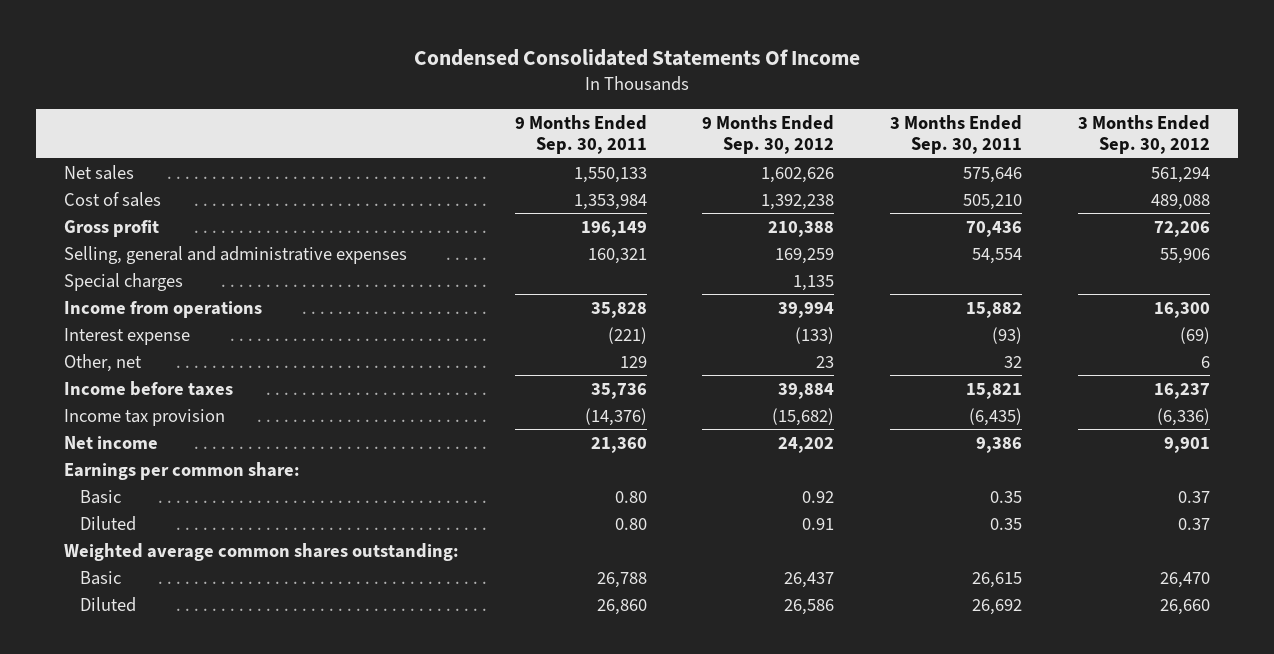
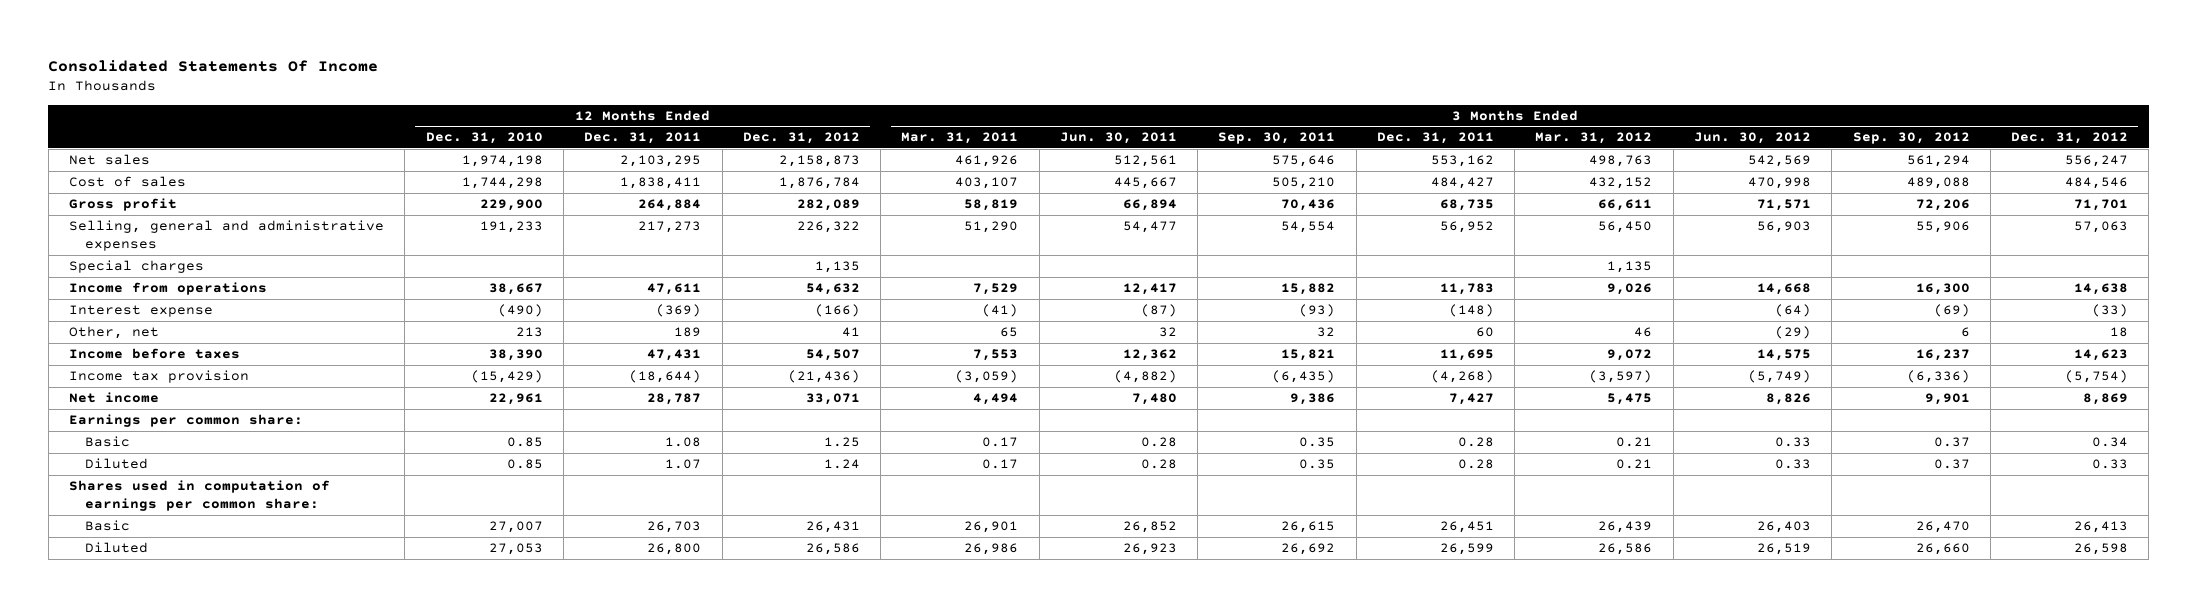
- Condensed Consolidated Statements Of Income
+ Consolidated Statements Of Income
- | 9 Months Ended Sep. 30, 2011 | 9 Months Ended Sep. 30, 2012 | 3 Months Ended Sep. 30, 2011 | 3 Months Ended Sep. 30, 2012
+ | 12 Months Ended Dec. 31, 2010 | 12 Months Ended Dec. 31, 2011 | 12 Months Ended Dec. 31, 2012 | 3 Months Ended Mar. 31, 2011 | 3 Months Ended Jun. 30, 2011 | 3 Months Ended Sep. 30, 2011 | 3 Months Ended Dec. 31, 2011 | 3 Months Ended Mar. 31, 2012 | 3 Months Ended Jun. 30, 2012 | 3 Months Ended Sep. 30, 2012 | 3 Months Ended Dec. 31, 2012
- Weighted average common shares outstanding:
+ Shares used in computation of earnings per common share:

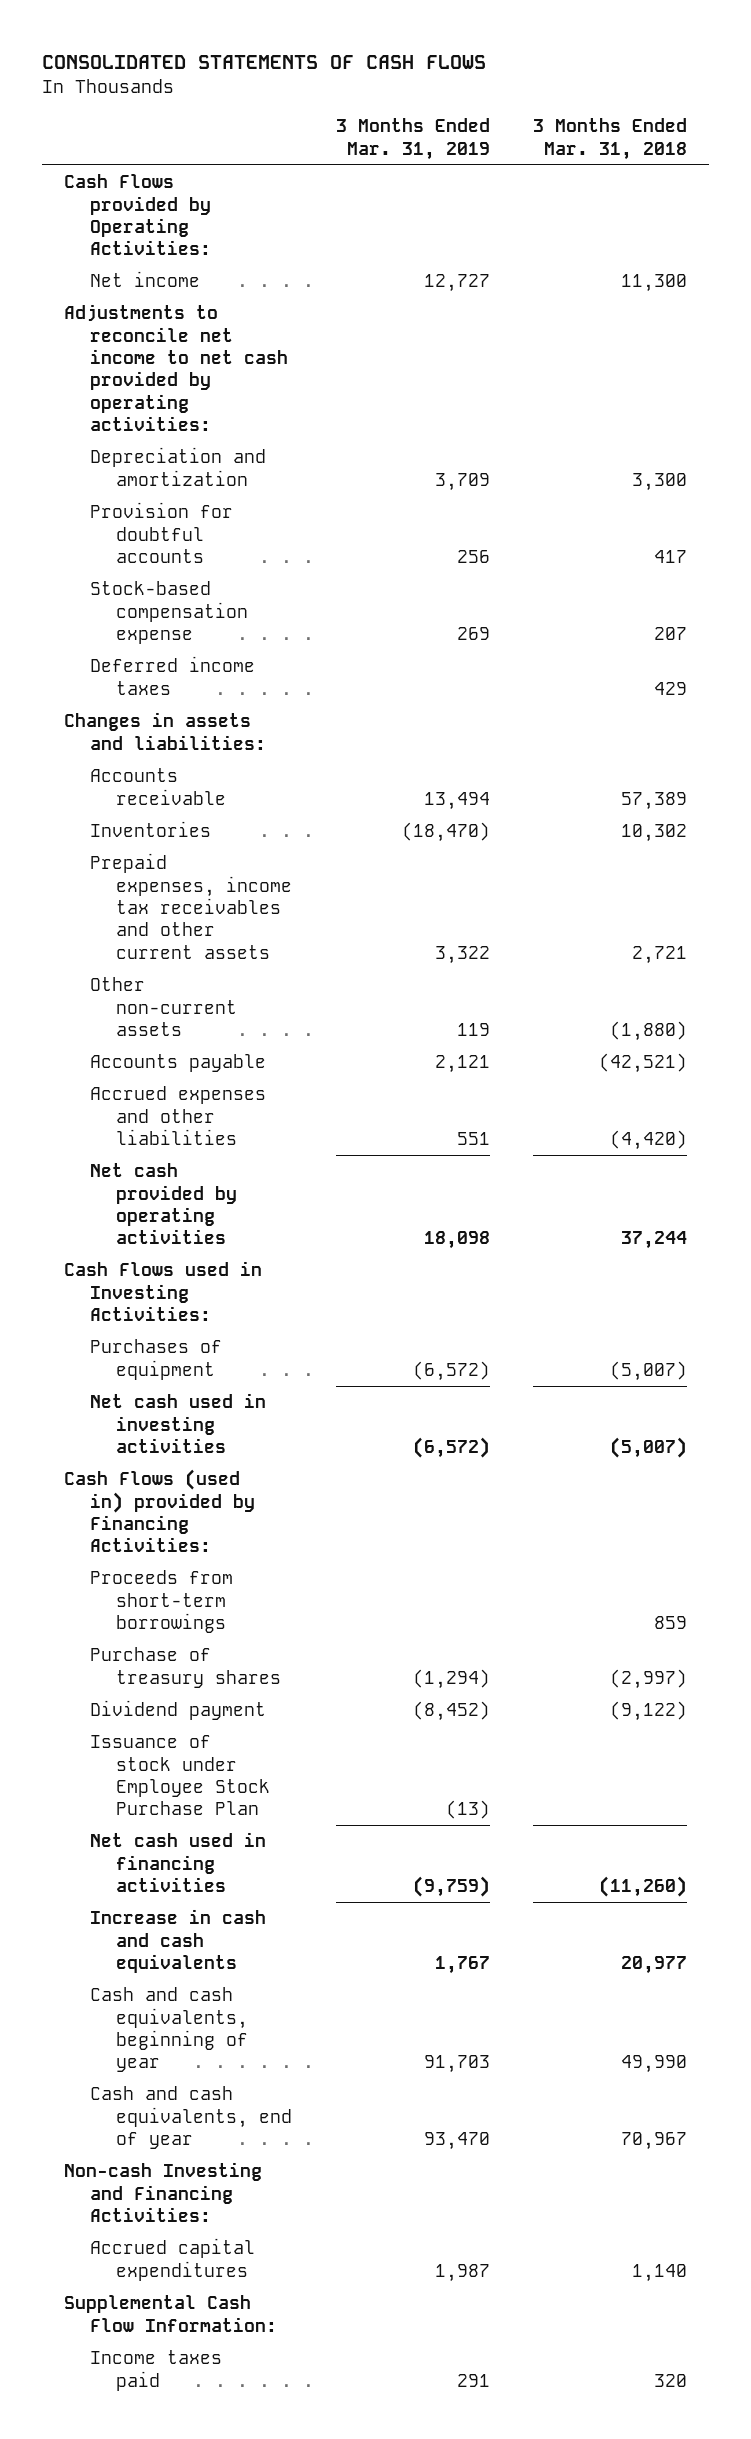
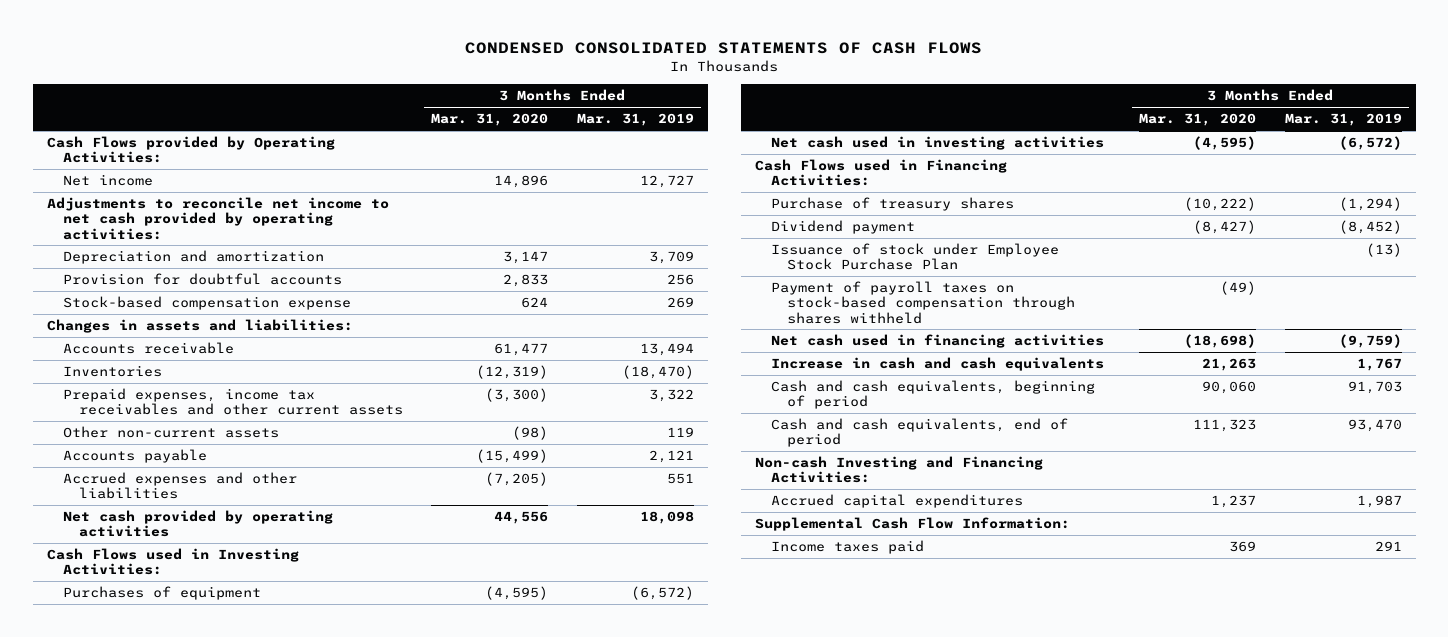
- CONSOLIDATED STATEMENTS OF CASH FLOWS
+ CONDENSED CONSOLIDATED STATEMENTS OF CASH FLOWS
- | 3 Months Ended Mar. 31, 2019 | 3 Months Ended Mar. 31, 2018
+ | 3 Months Ended Mar. 31, 2020 | 3 Months Ended Mar. 31, 2019
- Deferred income taxes | | 429
- Cash Flows (used in) provided by Financing Activities:
- Proceeds from short-term borrowings | | 859
+ Cash Flows used in Financing Activities:
+ Payment of payroll taxes on stock-based compensation through shares withheld | (49) |
- Cash and cash equivalents, beginning of year | 91,703 | 49,990
- Cash and cash equivalents, end of year | 93,470 | 70,967
+ Cash and cash equivalents, beginning of period | 90,060 | 91,703
+ Cash and cash equivalents, end of period | 111,323 | 93,470

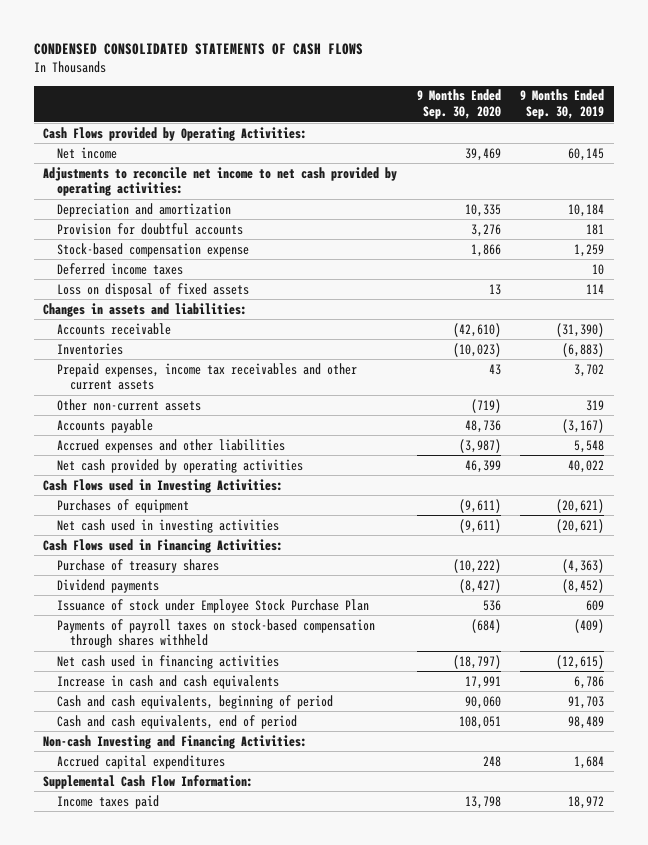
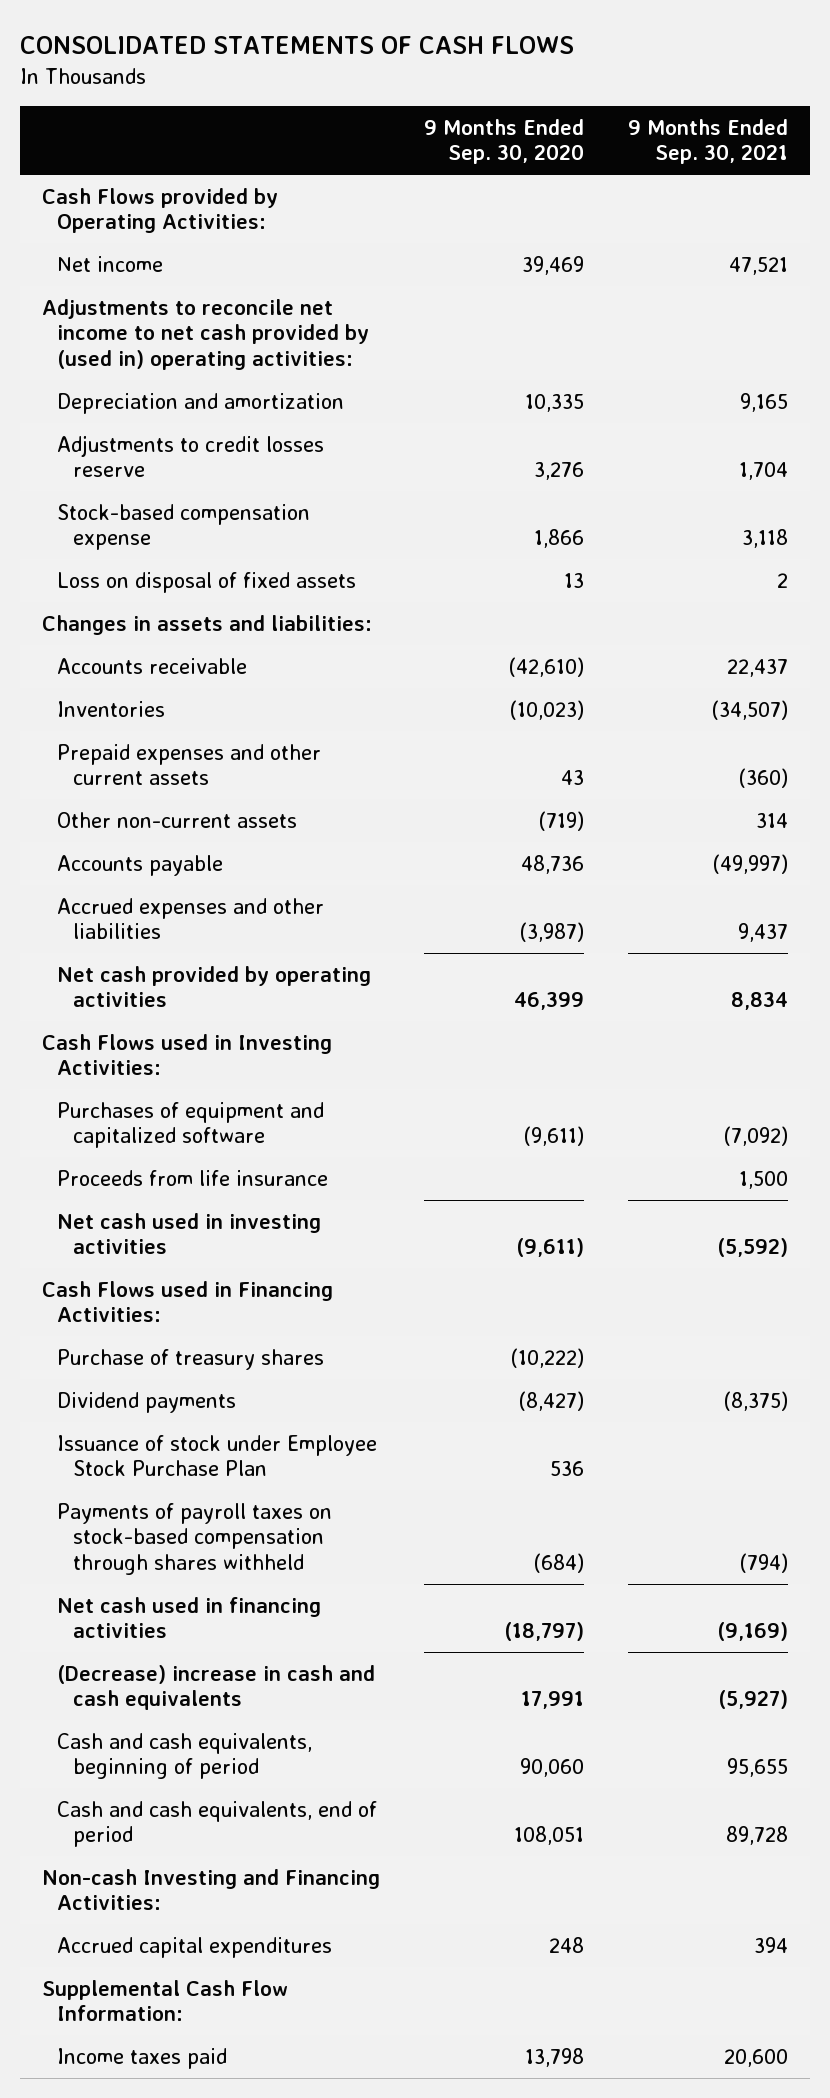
- CONDENSED CONSOLIDATED STATEMENTS OF CASH FLOWS
+ CONSOLIDATED STATEMENTS OF CASH FLOWS
- | 9 Months Ended Sep. 30, 2020 | 9 Months Ended Sep. 30, 2019
+ | 9 Months Ended Sep. 30, 2020 | 9 Months Ended Sep. 30, 2021
- Adjustments to reconcile net income to net cash provided by operating activities:
+ Adjustments to reconcile net income to net cash provided by (used in) operating activities:
- Provision for doubtful accounts | 3,276 | 181
+ Adjustments to credit losses reserve | 3,276 | 1,704
- Deferred income taxes | | 10
- Prepaid expenses, income tax receivables and other current assets | 43 | 3,702
+ Prepaid expenses and other current assets | 43 | (360)
- Purchases of equipment | (9,611) | (20,621)
+ Purchases of equipment and capitalized software | (9,611) | (7,092)
+ Proceeds from life insurance | | 1,500
- Increase in cash and cash equivalents | 17,991 | 6,786
+ (Decrease) increase in cash and cash equivalents | 17,991 | (5,927)

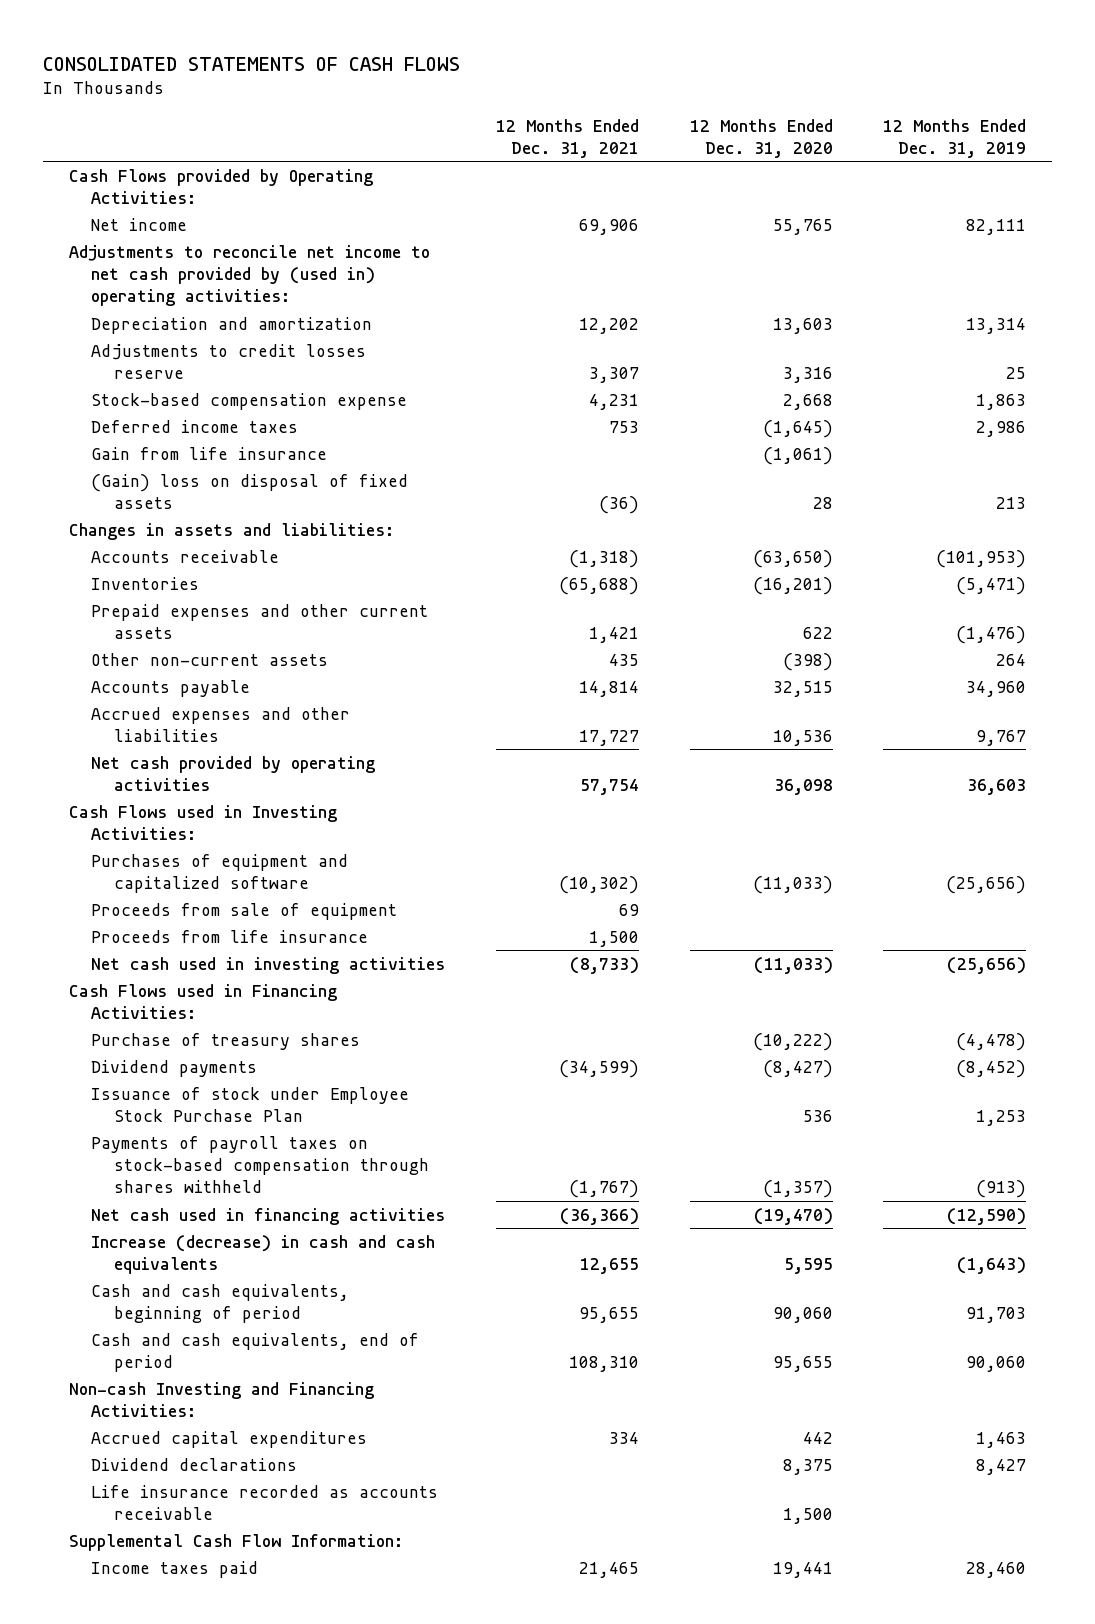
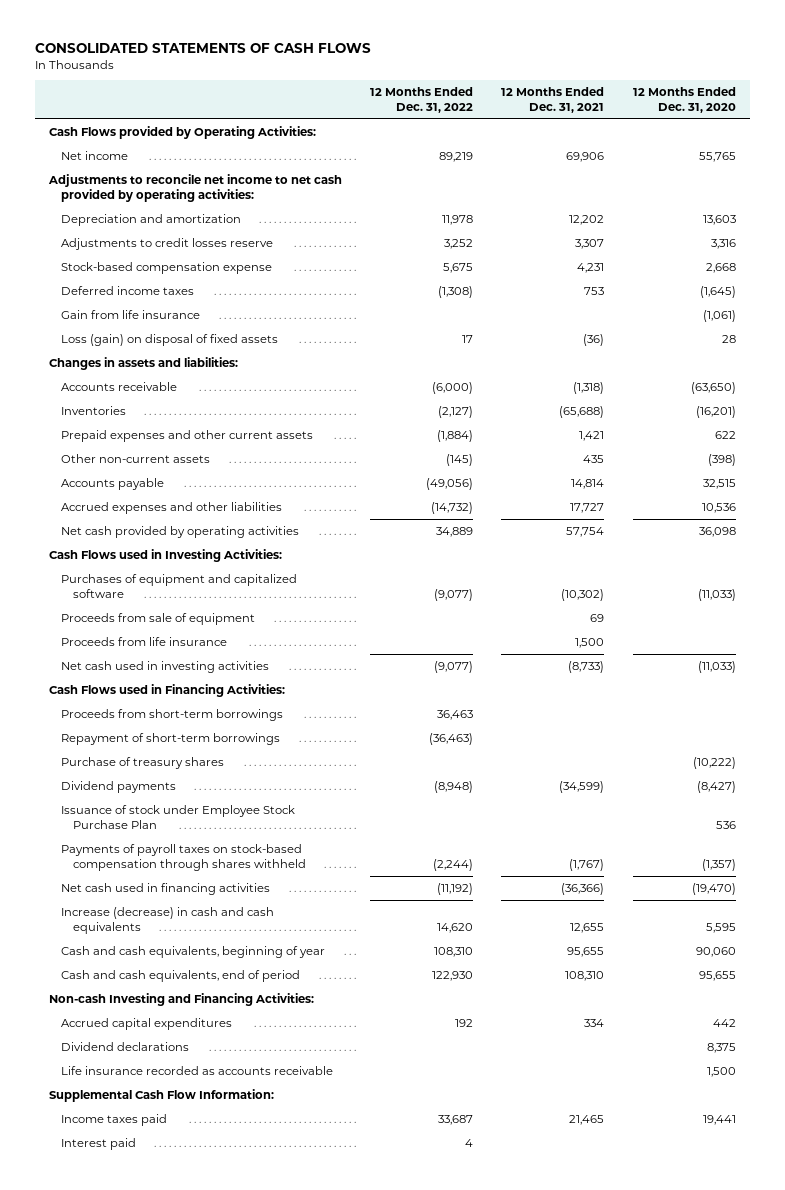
- | 12 Months Ended Dec. 31, 2021 | 12 Months Ended Dec. 31, 2020 | 12 Months Ended Dec. 31, 2019
+ | 12 Months Ended Dec. 31, 2022 | 12 Months Ended Dec. 31, 2021 | 12 Months Ended Dec. 31, 2020
- Adjustments to reconcile net income to net cash provided by (used in) operating activities:
+ Adjustments to reconcile net income to net cash provided by operating activities:
- (Gain) loss on disposal of fixed assets | (36) | 28 | 213
+ Loss (gain) on disposal of fixed assets | 17 | (36) | 28
+ Proceeds from short-term borrowings | 36,463 | |
+ Repayment of short-term borrowings | (36,463) | |
- Cash and cash equivalents, beginning of period | 95,655 | 90,060 | 91,703
+ Cash and cash equivalents, beginning of year | 108,310 | 95,655 | 90,060
+ Interest paid | 4 | |

